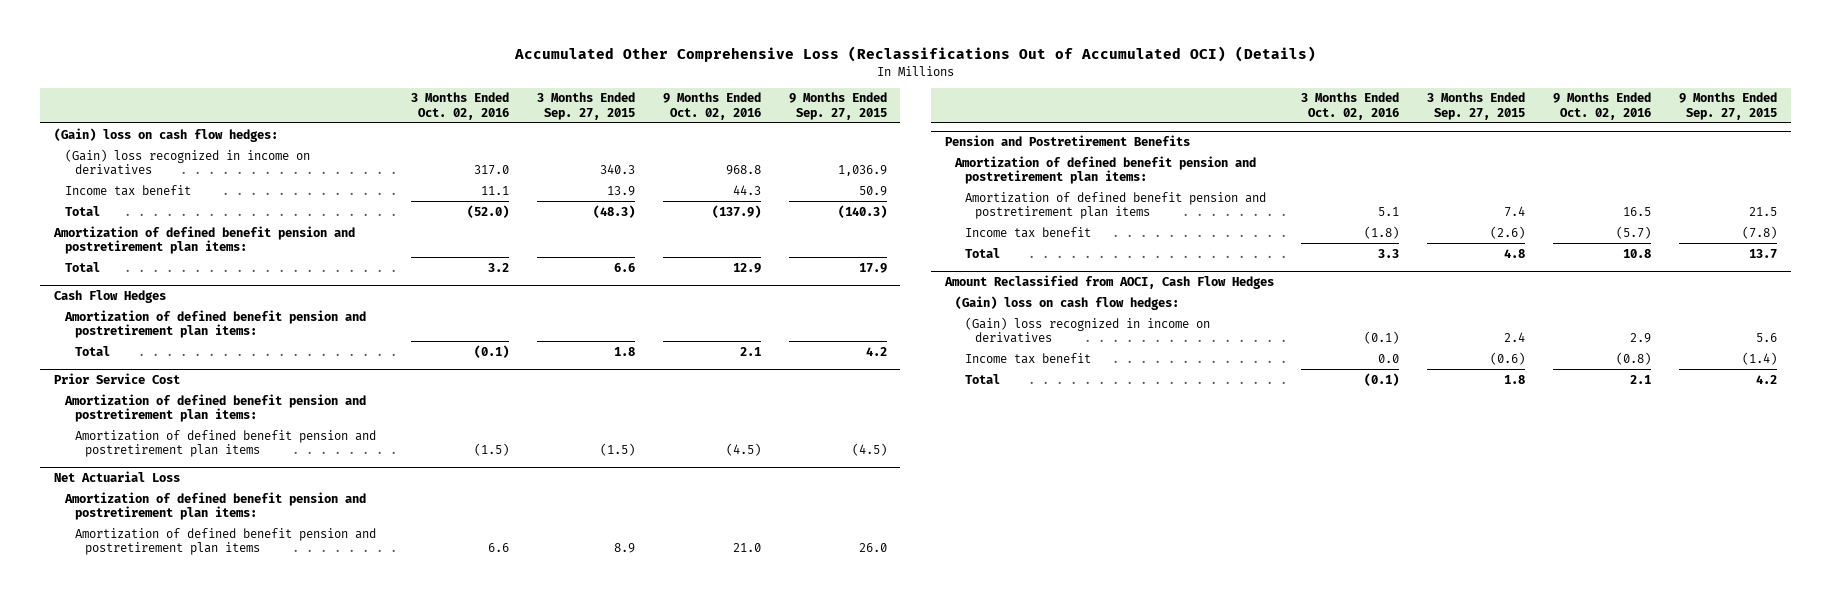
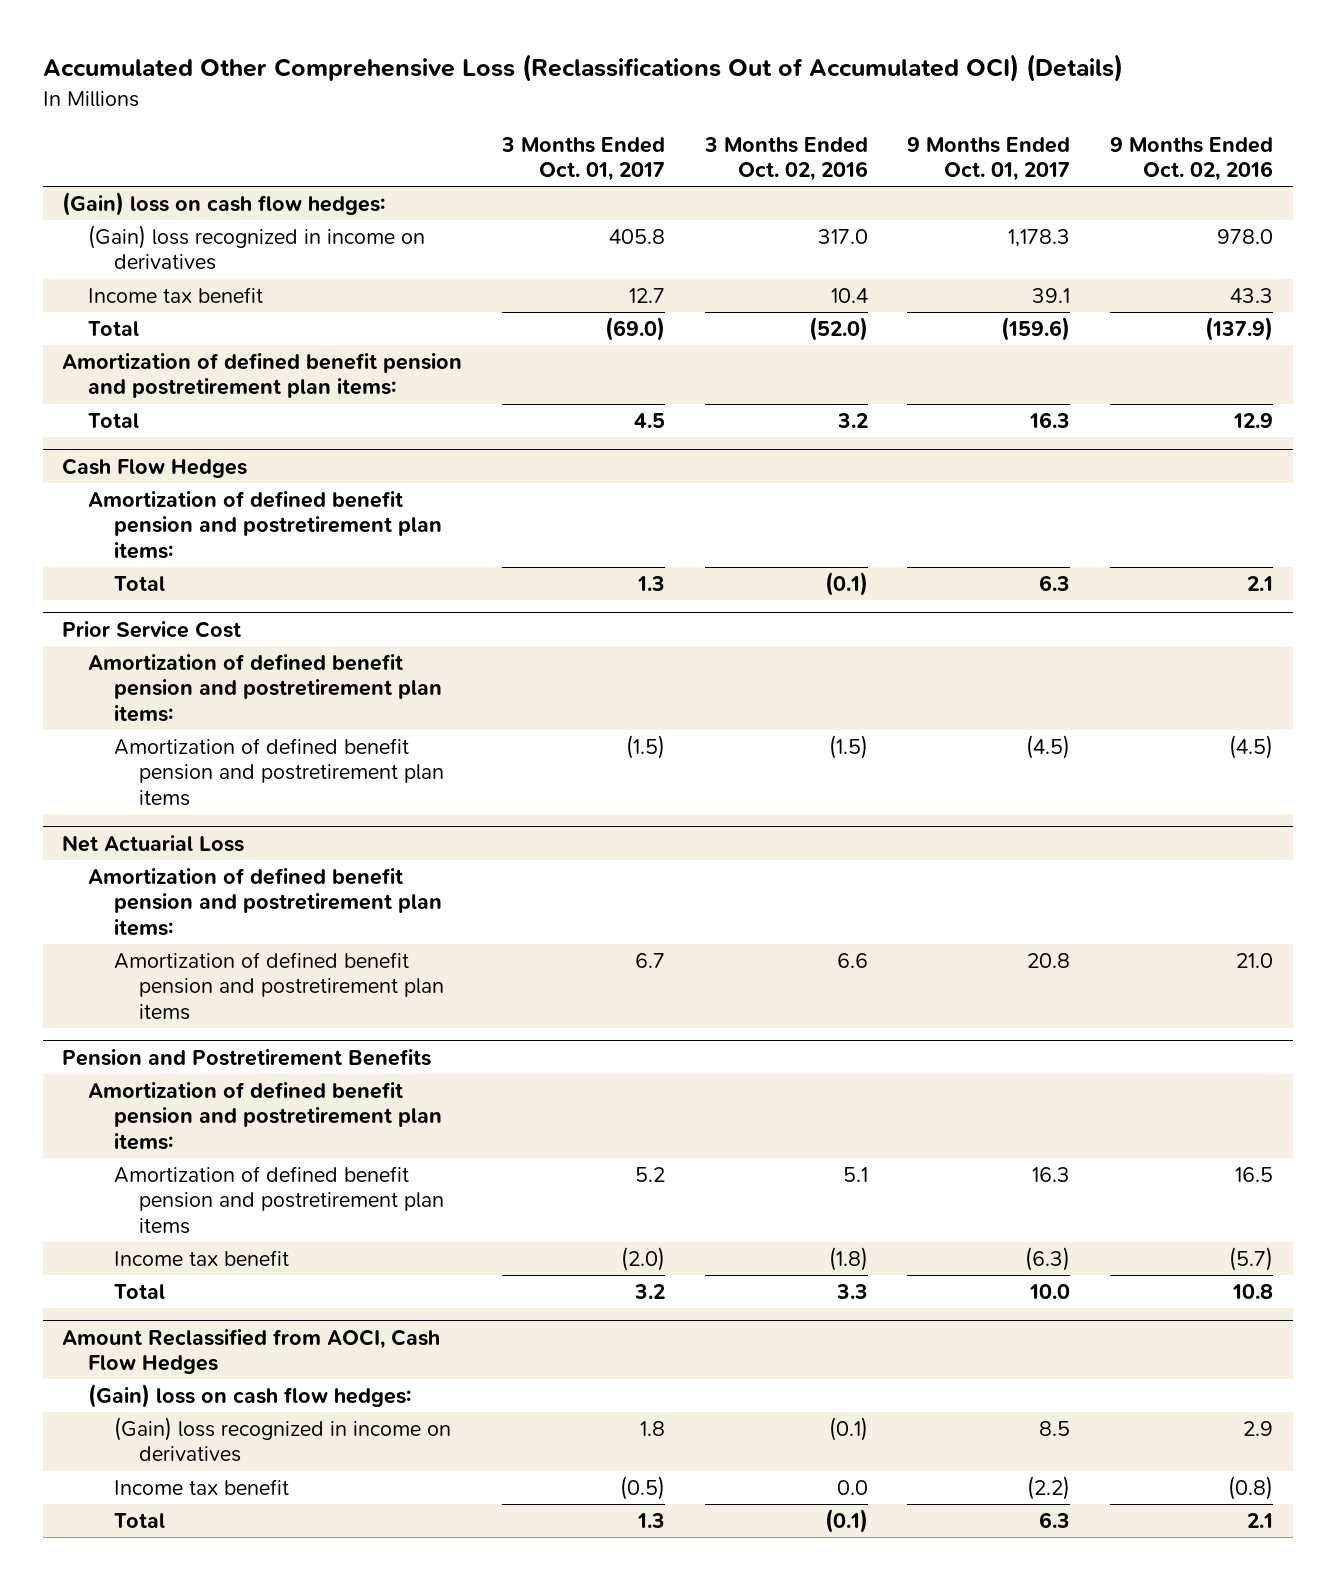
- | 3 Months Ended Oct. 02, 2016 | 3 Months Ended Sep. 27, 2015 | 9 Months Ended Oct. 02, 2016 | 9 Months Ended Sep. 27, 2015
+ | 3 Months Ended Oct. 01, 2017 | 3 Months Ended Oct. 02, 2016 | 9 Months Ended Oct. 01, 2017 | 9 Months Ended Oct. 02, 2016
- (Gain) loss recognized in income on derivatives | 317.0 | 340.3 | 968.8 | 1,036.9
- Income tax benefit | 11.1 | 13.9 | 44.3 | 50.9
+ (Gain) loss recognized in income on derivatives | 405.8 | 317.0 | 1,178.3 | 978.0
+ Income tax benefit | 12.7 | 10.4 | 39.1 | 43.3

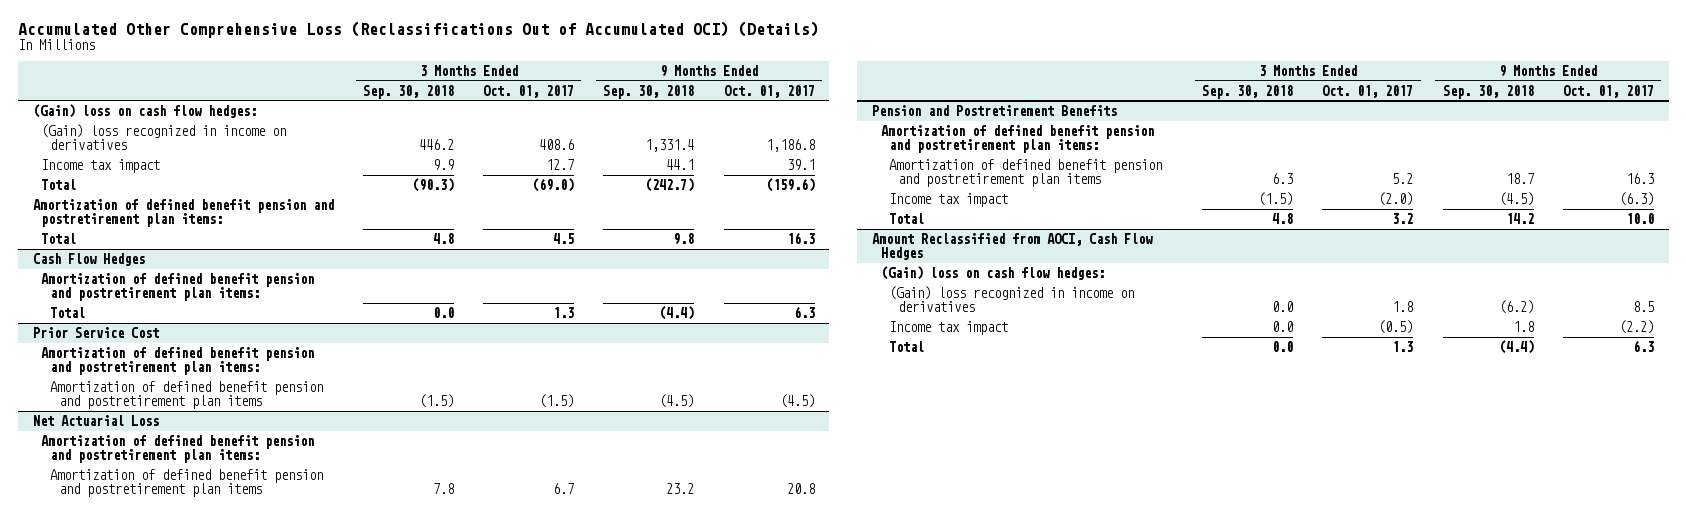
- | 3 Months Ended Oct. 01, 2017 | 3 Months Ended Oct. 02, 2016 | 9 Months Ended Oct. 01, 2017 | 9 Months Ended Oct. 02, 2016
+ | 3 Months Ended Sep. 30, 2018 | 3 Months Ended Oct. 01, 2017 | 9 Months Ended Sep. 30, 2018 | 9 Months Ended Oct. 01, 2017
- (Gain) loss recognized in income on derivatives | 405.8 | 317.0 | 1,178.3 | 978.0
- Income tax benefit | 12.7 | 10.4 | 39.1 | 43.3
+ (Gain) loss recognized in income on derivatives | 446.2 | 408.6 | 1,331.4 | 1,186.8
+ Income tax impact | 9.9 | 12.7 | 44.1 | 39.1
@ Pension and Postretirement Benefits
- Income tax benefit | (2.0) | (1.8) | (6.3) | (5.7)
+ Income tax impact | (1.5) | (2.0) | (4.5) | (6.3)
@ Amount Reclassified from AOCI, Cash Flow Hedges
- Income tax benefit | (0.5) | 0.0 | (2.2) | (0.8)
+ Income tax impact | 0.0 | (0.5) | 1.8 | (2.2)

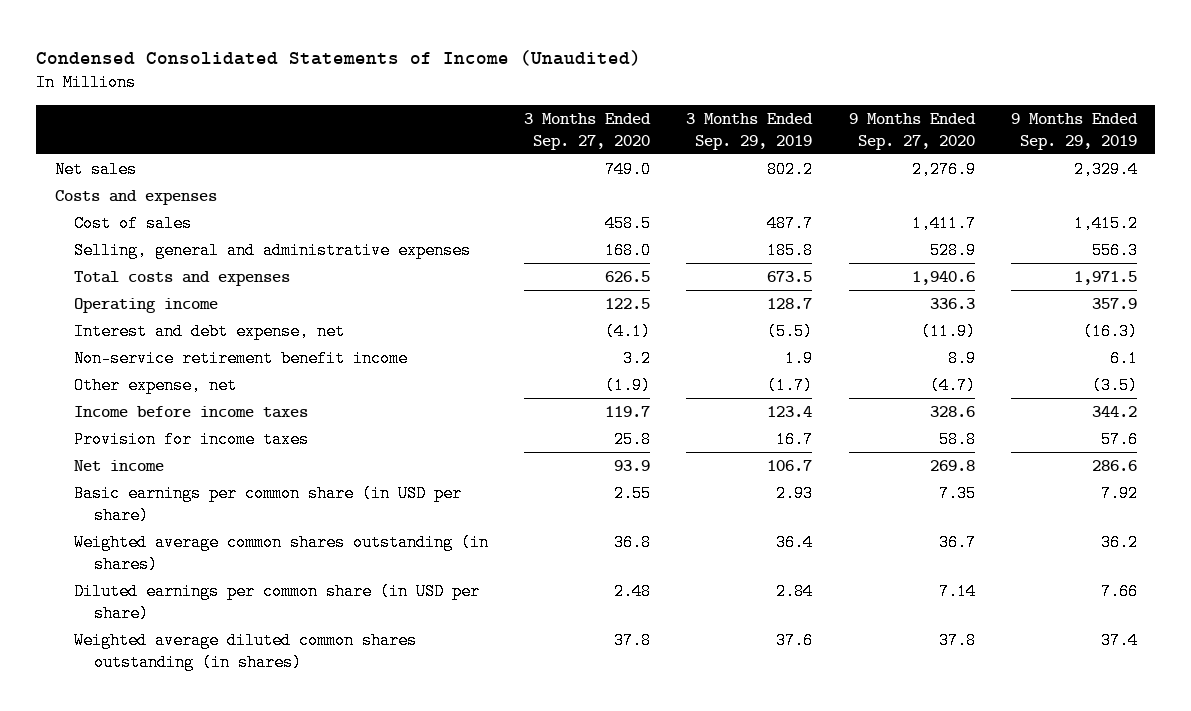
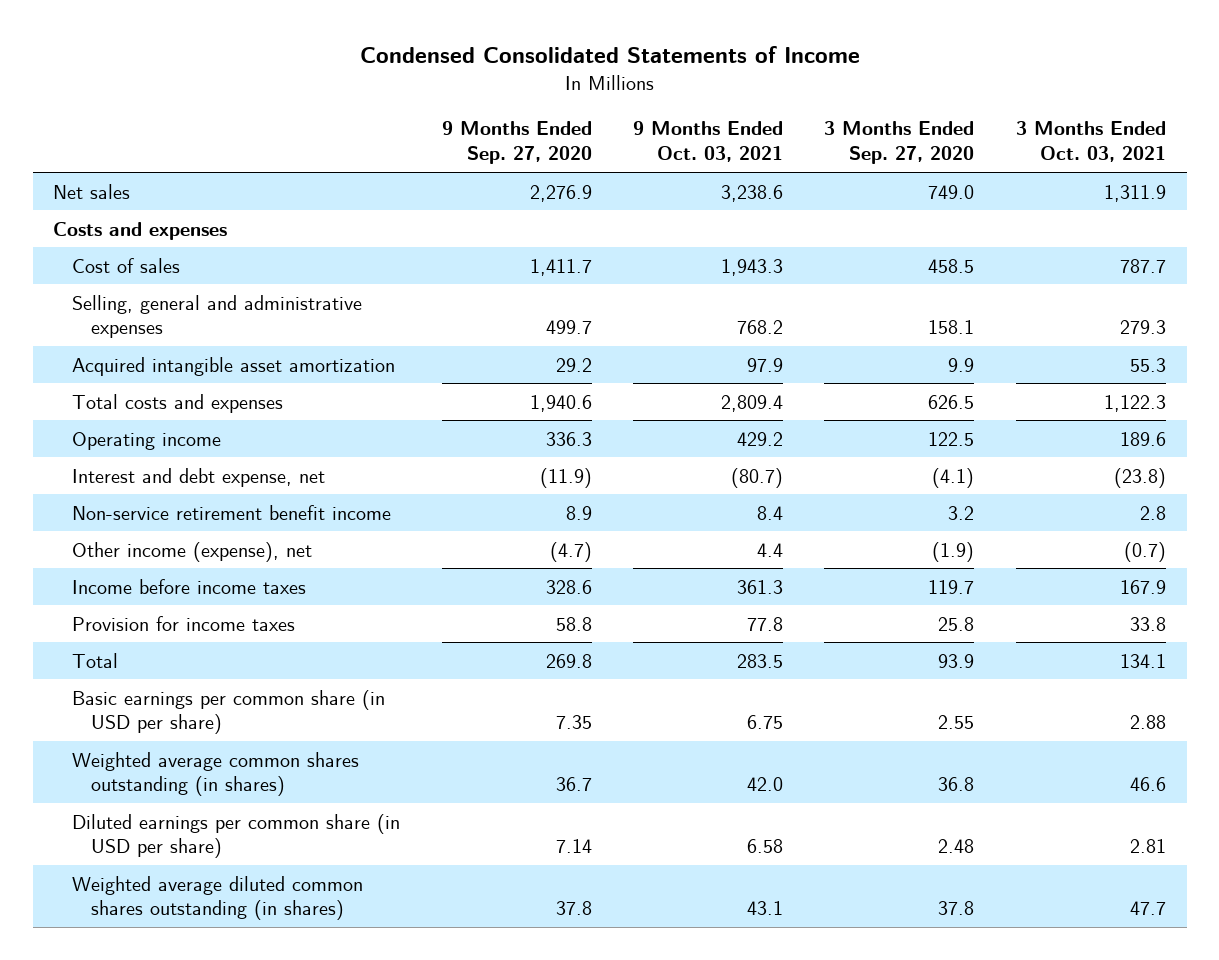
- Condensed Consolidated Statements of Income (Unaudited)
+ Condensed Consolidated Statements of Income
- | 3 Months Ended Sep. 27, 2020 | 3 Months Ended Sep. 29, 2019 | 9 Months Ended Sep. 27, 2020 | 9 Months Ended Sep. 29, 2019
+ | 9 Months Ended Sep. 27, 2020 | 9 Months Ended Oct. 03, 2021 | 3 Months Ended Sep. 27, 2020 | 3 Months Ended Oct. 03, 2021
- Selling, general and administrative expenses | 168.0 | 185.8 | 528.9 | 556.3
+ Selling, general and administrative expenses | 499.7 | 768.2 | 158.1 | 279.3
+ Acquired intangible asset amortization | 29.2 | 97.9 | 9.9 | 55.3
- Other expense, net | (1.9) | (1.7) | (4.7) | (3.5)
+ Other income (expense), net | (4.7) | 4.4 | (1.9) | (0.7)
- Net income | 93.9 | 106.7 | 269.8 | 286.6
+ Total | 269.8 | 283.5 | 93.9 | 134.1

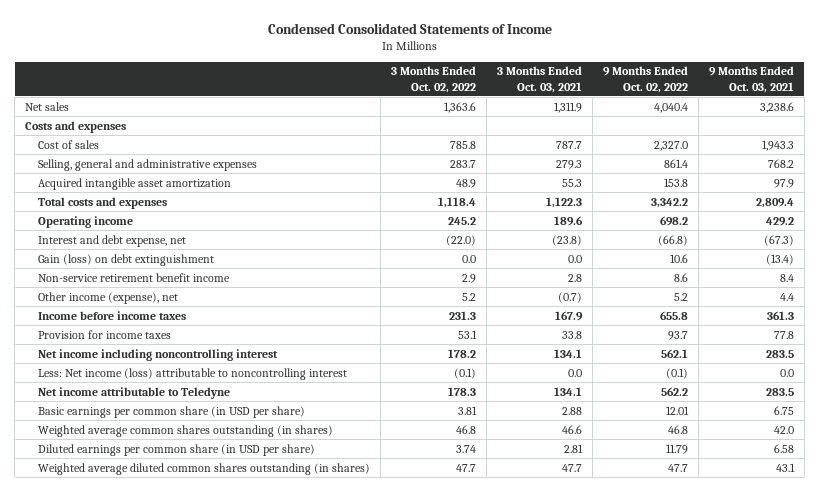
- | 9 Months Ended Sep. 27, 2020 | 9 Months Ended Oct. 03, 2021 | 3 Months Ended Sep. 27, 2020 | 3 Months Ended Oct. 03, 2021
+ | 3 Months Ended Oct. 02, 2022 | 3 Months Ended Oct. 03, 2021 | 9 Months Ended Oct. 02, 2022 | 9 Months Ended Oct. 03, 2021
- Interest and debt expense, net | (11.9) | (80.7) | (4.1) | (23.8)
+ Interest and debt expense, net | (22.0) | (23.8) | (66.8) | (67.3)
+ Gain (loss) on debt extinguishment | 0.0 | 0.0 | 10.6 | (13.4)
- Total | 269.8 | 283.5 | 93.9 | 134.1
+ Net income including noncontrolling interest | 178.2 | 134.1 | 562.1 | 283.5
+ Less: Net income (loss) attributable to noncontrolling interest | (0.1) | 0.0 | (0.1) | 0.0
+ Net income attributable to Teledyne | 178.3 | 134.1 | 562.2 | 283.5

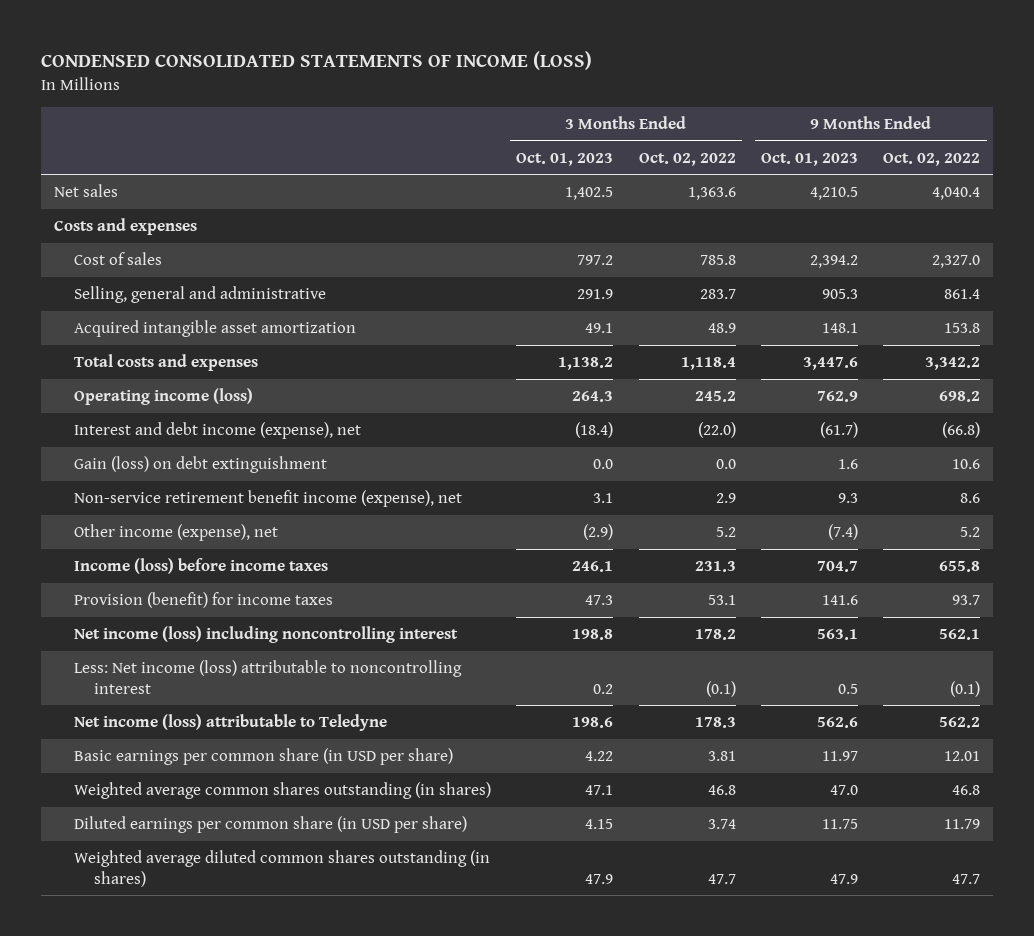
- Condensed Consolidated Statements of Income
+ CONDENSED CONSOLIDATED STATEMENTS OF INCOME (LOSS)
- | 3 Months Ended Oct. 02, 2022 | 3 Months Ended Oct. 03, 2021 | 9 Months Ended Oct. 02, 2022 | 9 Months Ended Oct. 03, 2021
+ | 3 Months Ended Oct. 01, 2023 | 3 Months Ended Oct. 02, 2022 | 9 Months Ended Oct. 01, 2023 | 9 Months Ended Oct. 02, 2022
- Selling, general and administrative expenses | 283.7 | 279.3 | 861.4 | 768.2
+ Selling, general and administrative | 291.9 | 283.7 | 905.3 | 861.4
- Operating income | 245.2 | 189.6 | 698.2 | 429.2
- Interest and debt expense, net | (22.0) | (23.8) | (66.8) | (67.3)
+ Operating income (loss) | 264.3 | 245.2 | 762.9 | 698.2
+ Interest and debt income (expense), net | (18.4) | (22.0) | (61.7) | (66.8)
- Non-service retirement benefit income | 2.9 | 2.8 | 8.6 | 8.4
+ Non-service retirement benefit income (expense), net | 3.1 | 2.9 | 9.3 | 8.6
- Income before income taxes | 231.3 | 167.9 | 655.8 | 361.3
- Provision for income taxes | 53.1 | 33.8 | 93.7 | 77.8
- Net income including noncontrolling interest | 178.2 | 134.1 | 562.1 | 283.5
+ Income (loss) before income taxes | 246.1 | 231.3 | 704.7 | 655.8
+ Provision (benefit) for income taxes | 47.3 | 53.1 | 141.6 | 93.7
+ Net income (loss) including noncontrolling interest | 198.8 | 178.2 | 563.1 | 562.1
- Net income attributable to Teledyne | 178.3 | 134.1 | 562.2 | 283.5
+ Net income (loss) attributable to Teledyne | 198.6 | 178.3 | 562.6 | 562.2

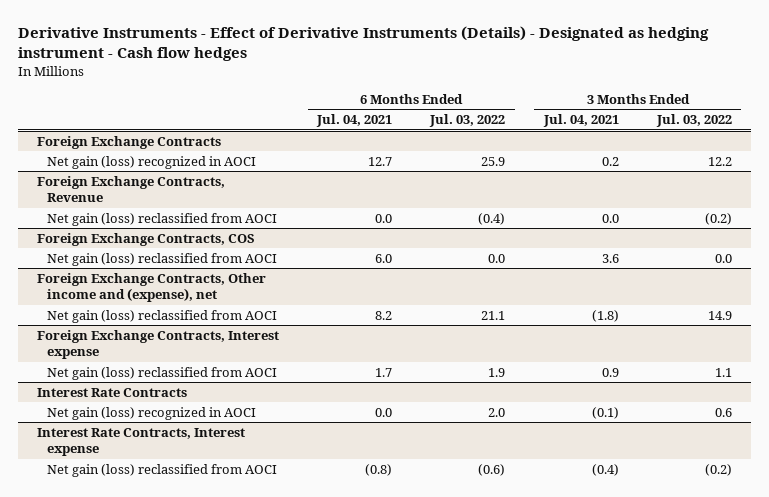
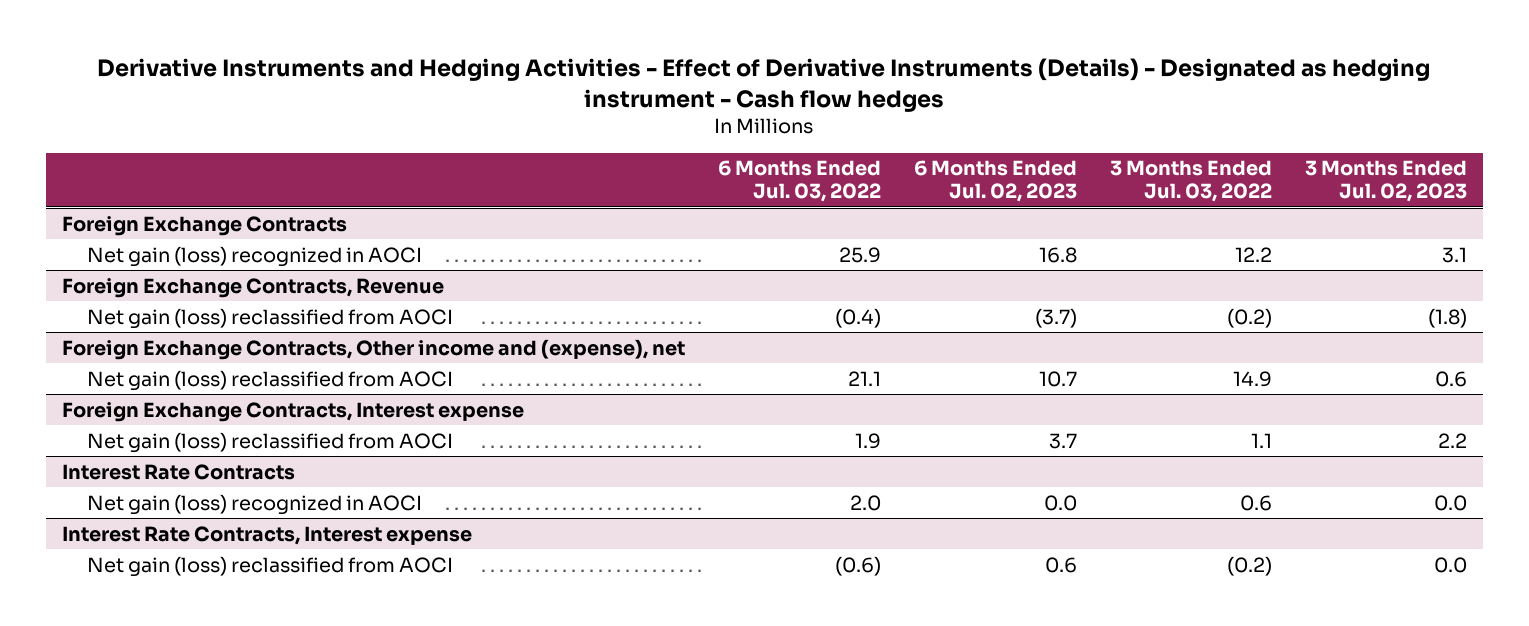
- Derivative Instruments - Effect of Derivative Instruments (Details) - Designated as hedging instrument - Cash flow hedges
+ Derivative Instruments and Hedging Activities - Effect of Derivative Instruments (Details) - Designated as hedging instrument - Cash flow hedges
- | 6 Months Ended Jul. 04, 2021 | 6 Months Ended Jul. 03, 2022 | 3 Months Ended Jul. 04, 2021 | 3 Months Ended Jul. 03, 2022
+ | 6 Months Ended Jul. 03, 2022 | 6 Months Ended Jul. 02, 2023 | 3 Months Ended Jul. 03, 2022 | 3 Months Ended Jul. 02, 2023
- Foreign Exchange Contracts, COS
- Net gain (loss) reclassified from AOCI | 6.0 | 0.0 | 3.6 | 0.0

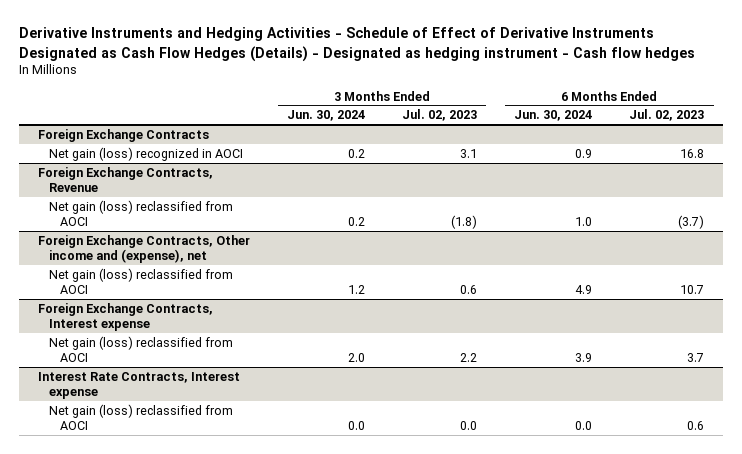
- Derivative Instruments and Hedging Activities - Effect of Derivative Instruments (Details) - Designated as hedging instrument - Cash flow hedges
+ Derivative Instruments and Hedging Activities - Schedule of Effect of Derivative Instruments Designated as Cash Flow Hedges (Details) - Designated as hedging instrument - Cash flow hedges
- | 6 Months Ended Jul. 03, 2022 | 6 Months Ended Jul. 02, 2023 | 3 Months Ended Jul. 03, 2022 | 3 Months Ended Jul. 02, 2023
+ | 3 Months Ended Jun. 30, 2024 | 3 Months Ended Jul. 02, 2023 | 6 Months Ended Jun. 30, 2024 | 6 Months Ended Jul. 02, 2023
- Interest Rate Contracts
- Net gain (loss) recognized in AOCI | 2.0 | 0.0 | 0.6 | 0.0

